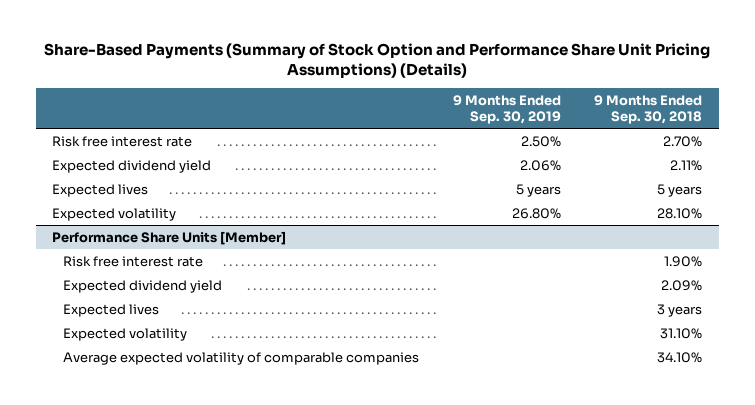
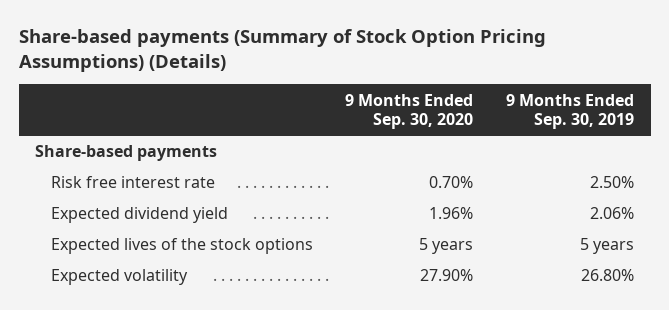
- Share-Based Payments (Summary of Stock Option and Performance Share Unit Pricing Assumptions) (Details)
+ Share-based payments (Summary of Stock Option Pricing Assumptions) (Details)
- | 9 Months Ended Sep. 30, 2019 | 9 Months Ended Sep. 30, 2018
+ | 9 Months Ended Sep. 30, 2020 | 9 Months Ended Sep. 30, 2019
+ Share-based payments
- Expected lives | 5 years | 5 years
+ Expected lives of the stock options | 5 years | 5 years
- Performance Share Units [Member]
- Risk free interest rate | | 1.90%
- Expected dividend yield | | 2.09%
- Expected lives | | 3 years
- Expected volatility | | 31.10%
- Average expected volatility of comparable companies | | 34.10%

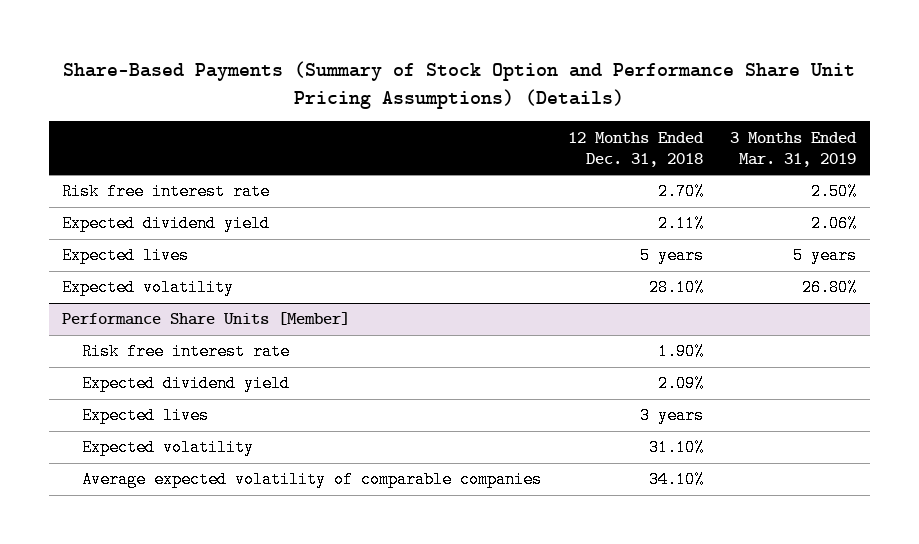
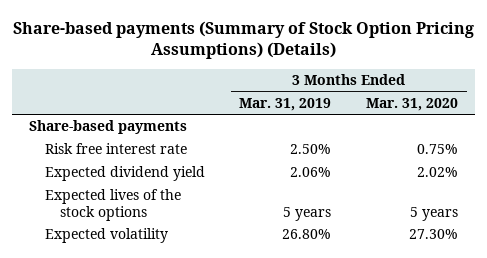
- Share-Based Payments (Summary of Stock Option and Performance Share Unit Pricing Assumptions) (Details)
+ Share-based payments (Summary of Stock Option Pricing Assumptions) (Details)
- | 12 Months Ended Dec. 31, 2018 | 3 Months Ended Mar. 31, 2019
+ | 3 Months Ended Mar. 31, 2019 | 3 Months Ended Mar. 31, 2020
+ Share-based payments
- Expected lives | 5 years | 5 years
+ Expected lives of the stock options | 5 years | 5 years
- Performance Share Units [Member]
- Risk free interest rate | 1.90% |
- Expected dividend yield | 2.09% |
- Expected lives | 3 years |
- Expected volatility | 31.10% |
- Average expected volatility of comparable companies | 34.10% |

